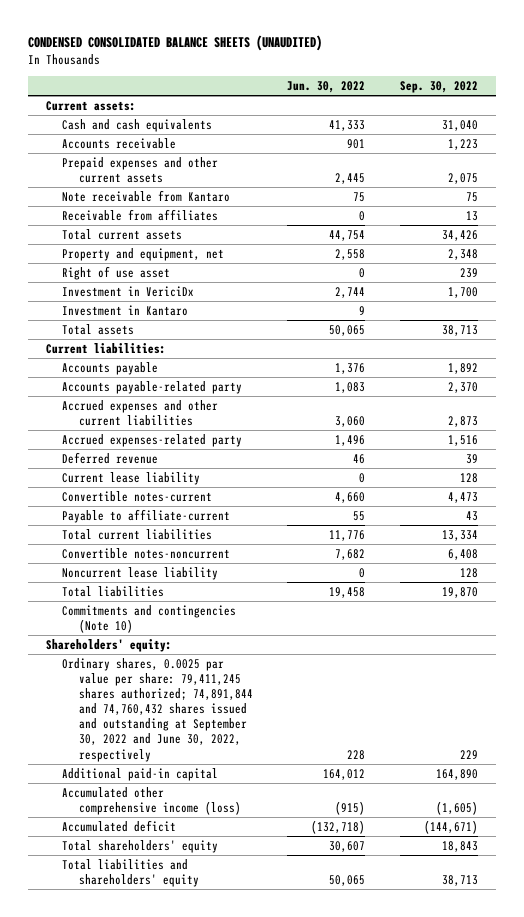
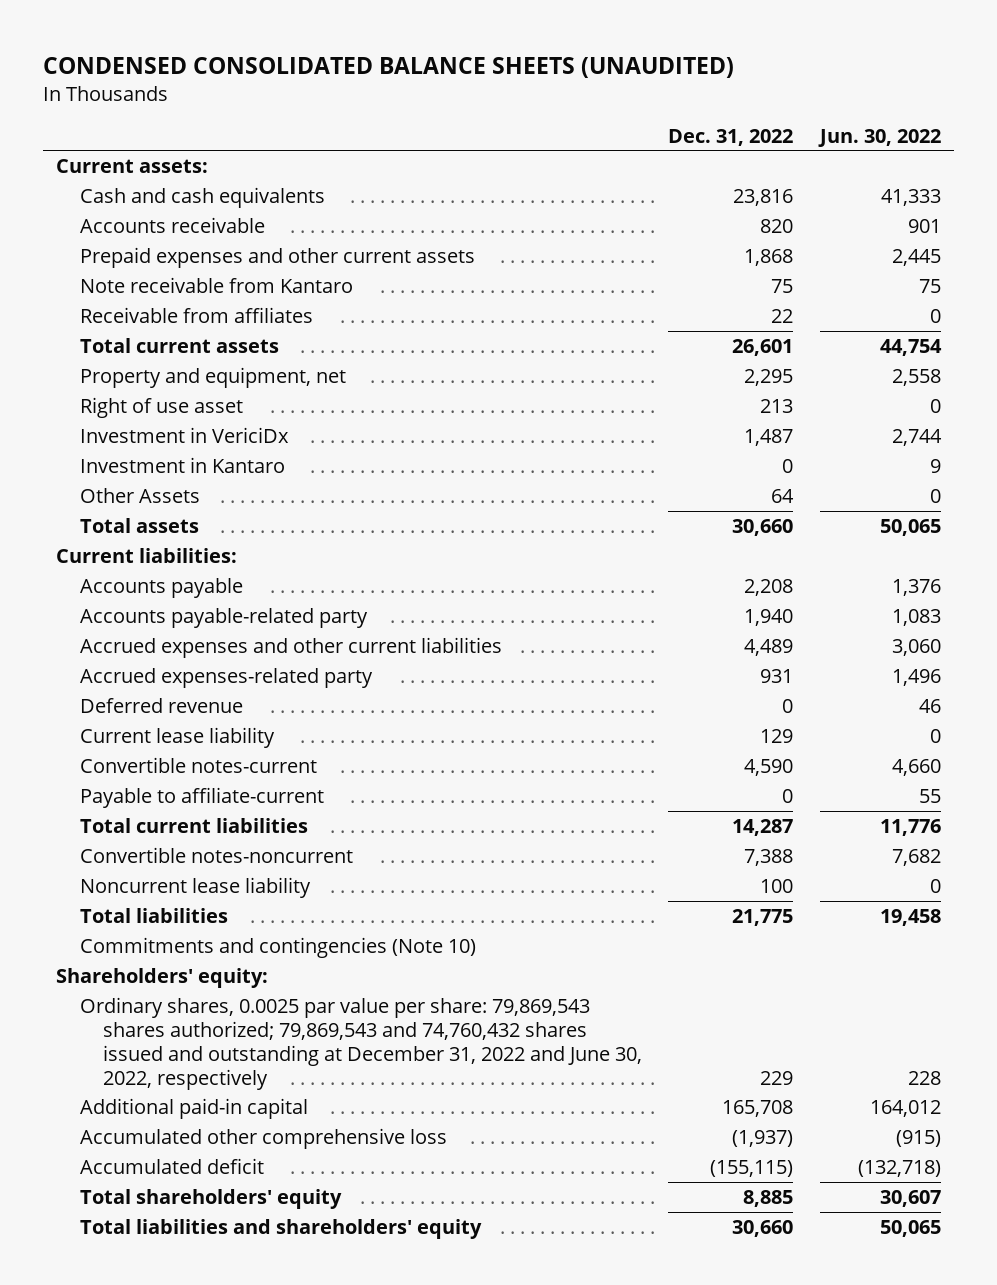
- | Jun. 30, 2022 | Sep. 30, 2022
+ | Dec. 31, 2022 | Jun. 30, 2022
+ Other Assets | 64 | 0
- Ordinary shares, 0.0025 par value per share: 79,411,245 shares authorized; 74,891,844 and 74,760,432 shares issued and outstanding at September 30, 2022 and June 30, 2022, respectively | 228 | 229
+ Ordinary shares, 0.0025 par value per share: 79,869,543 shares authorized; 79,869,543 and 74,760,432 shares issued and outstanding at December 31, 2022 and June 30, 2022, respectively | 229 | 228
- Accumulated other comprehensive income (loss) | (915) | (1,605)
+ Accumulated other comprehensive loss | (1,937) | (915)

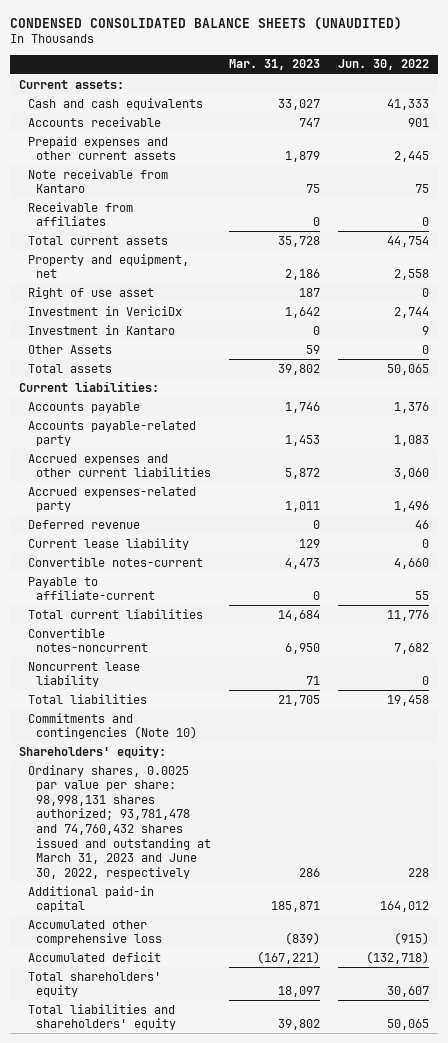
- | Dec. 31, 2022 | Jun. 30, 2022
+ | Mar. 31, 2023 | Jun. 30, 2022
- Ordinary shares, 0.0025 par value per share: 79,869,543 shares authorized; 79,869,543 and 74,760,432 shares issued and outstanding at December 31, 2022 and June 30, 2022, respectively | 229 | 228
+ Ordinary shares, 0.0025 par value per share: 98,998,131 shares authorized; 93,781,478 and 74,760,432 shares issued and outstanding at March 31, 2023 and June 30, 2022, respectively | 286 | 228

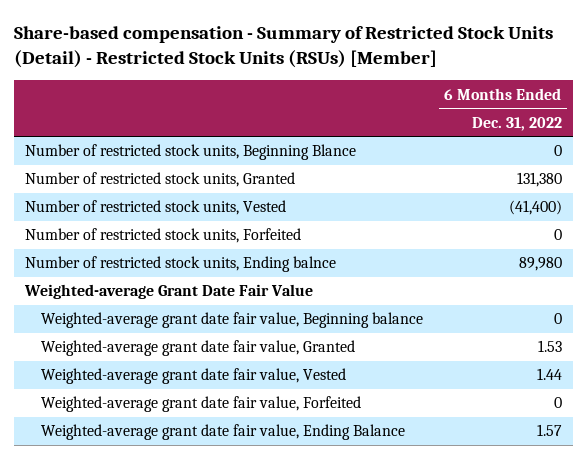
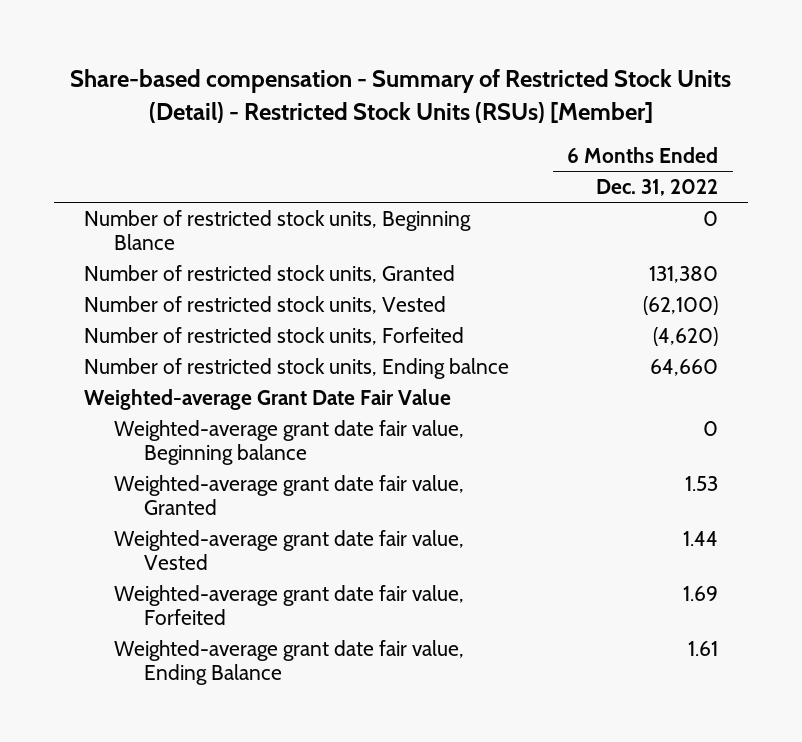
- Number of restricted stock units, Vested | (41,400)
- Number of restricted stock units, Forfeited | 0
- Number of restricted stock units, Ending balnce | 89,980
+ Number of restricted stock units, Vested | (62,100)
+ Number of restricted stock units, Forfeited | (4,620)
+ Number of restricted stock units, Ending balnce | 64,660
- Weighted-average grant date fair value, Forfeited | 0
- Weighted-average grant date fair value, Ending Balance | 1.57
+ Weighted-average grant date fair value, Forfeited | 1.69
+ Weighted-average grant date fair value, Ending Balance | 1.61

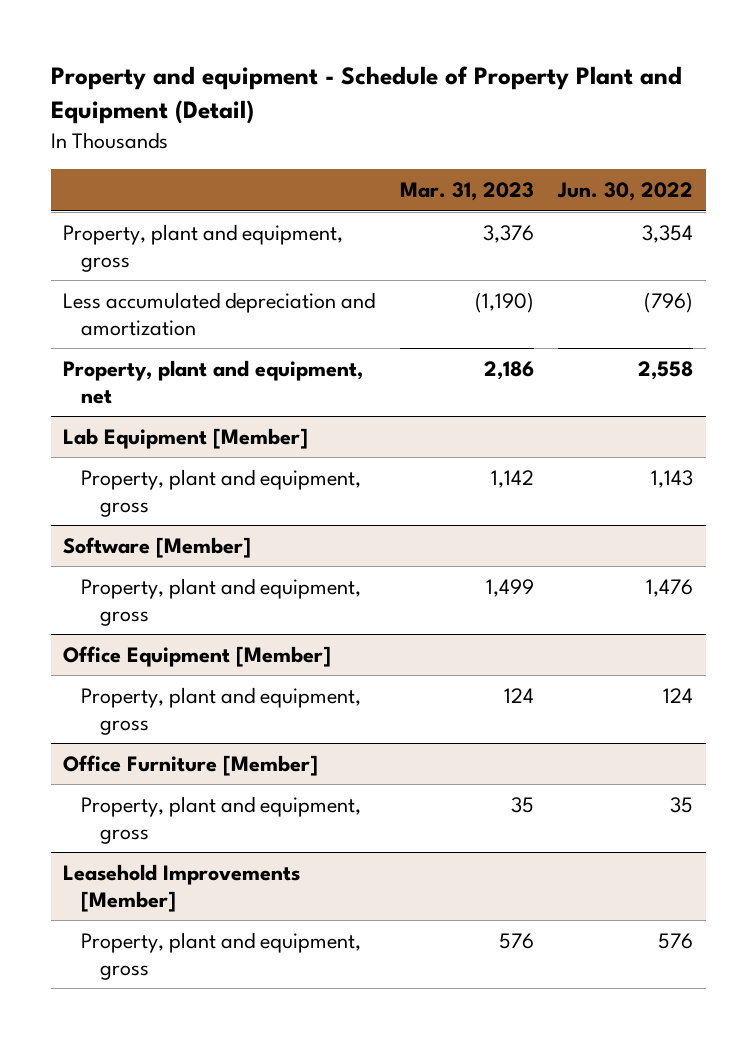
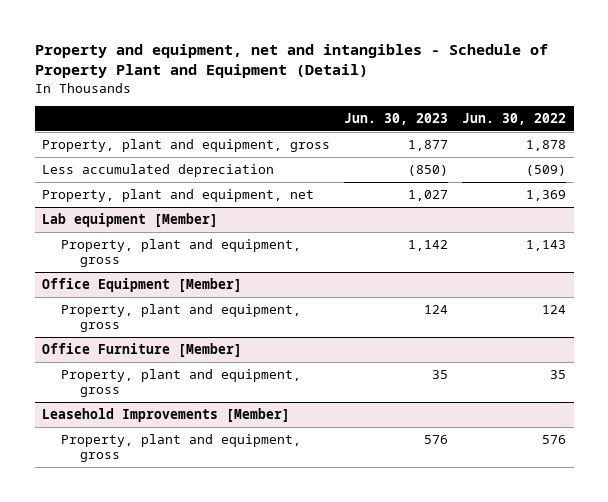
- Property and equipment - Schedule of Property Plant and Equipment (Detail)
+ Property and equipment, net and intangibles - Schedule of Property Plant and Equipment (Detail)
- | Mar. 31, 2023 | Jun. 30, 2022
+ | Jun. 30, 2023 | Jun. 30, 2022
- Property, plant and equipment, gross | 3,376 | 3,354
- Less accumulated depreciation and amortization | (1,190) | (796)
- Property, plant and equipment, net | 2,186 | 2,558
- Lab Equipment [Member]
+ Property, plant and equipment, gross | 1,877 | 1,878
+ Less accumulated depreciation | (850) | (509)
+ Property, plant and equipment, net | 1,027 | 1,369
+ Lab equipment [Member]
- Software [Member]
- Property, plant and equipment, gross | 1,499 | 1,476

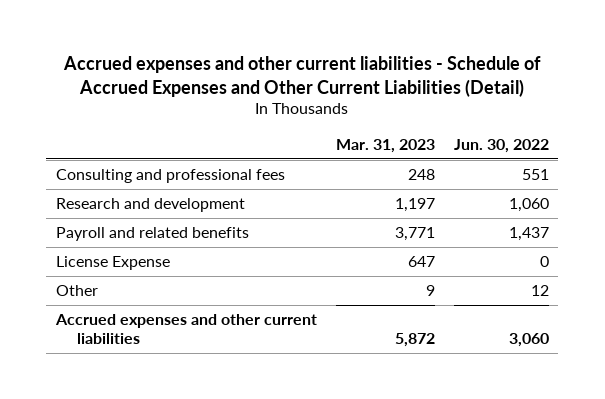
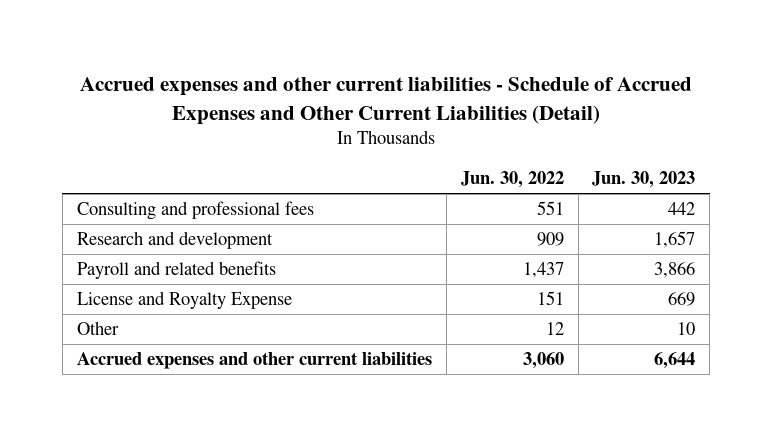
- | Mar. 31, 2023 | Jun. 30, 2022
+ | Jun. 30, 2022 | Jun. 30, 2023
- Research and development | 1,197 | 1,060
+ Research and development | 909 | 1,657
- License Expense | 647 | 0
+ License and Royalty Expense | 151 | 669

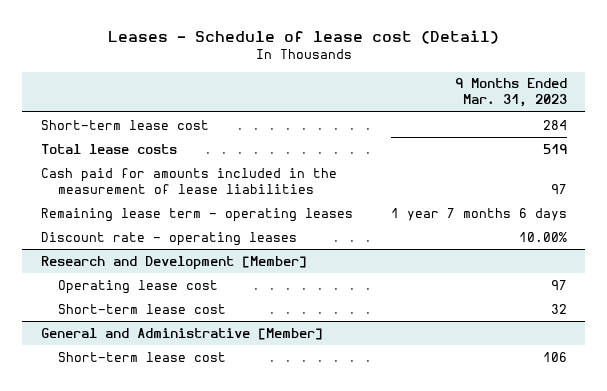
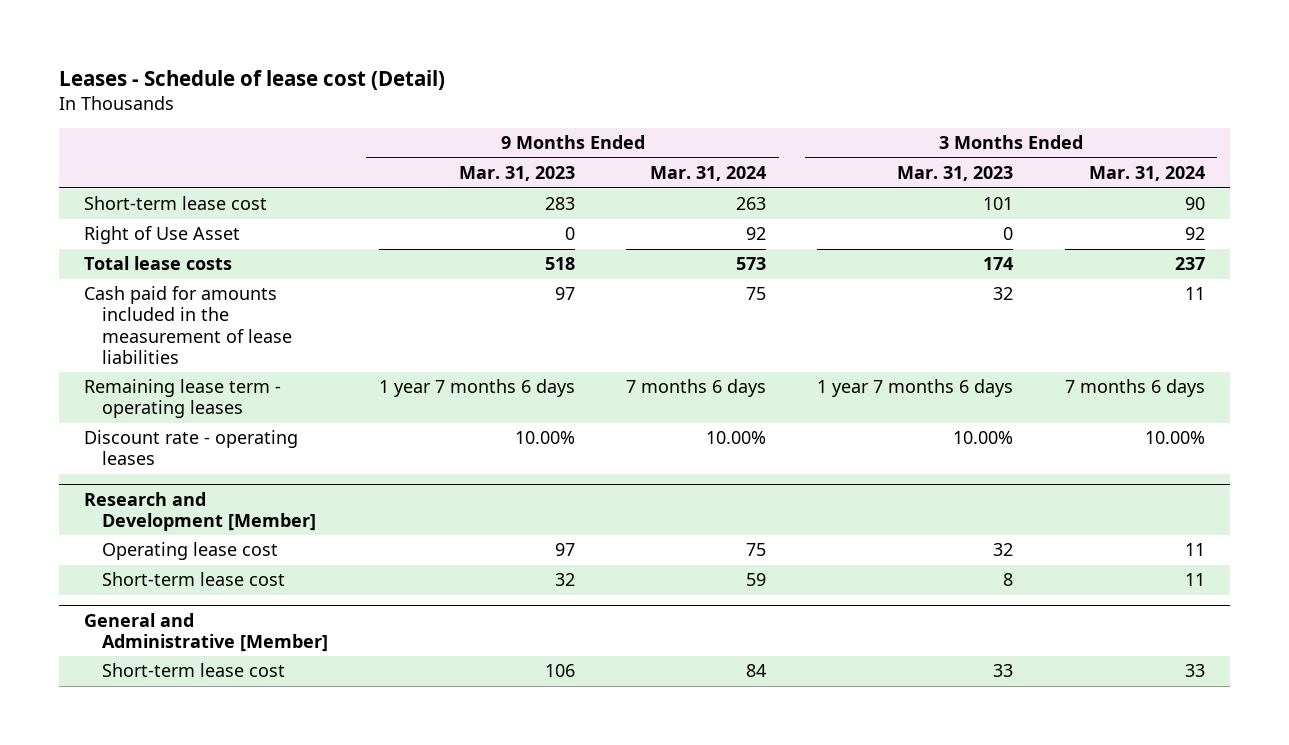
- | 9 Months Ended Mar. 31, 2023
+ | 9 Months Ended Mar. 31, 2023 | 9 Months Ended Mar. 31, 2024 | 3 Months Ended Mar. 31, 2023 | 3 Months Ended Mar. 31, 2024
- Short-term lease cost | 284
- Total lease costs | 519
+ Short-term lease cost | 283 | 263 | 101 | 90
+ Right of Use Asset | 0 | 92 | 0 | 92
+ Total lease costs | 518 | 573 | 174 | 237

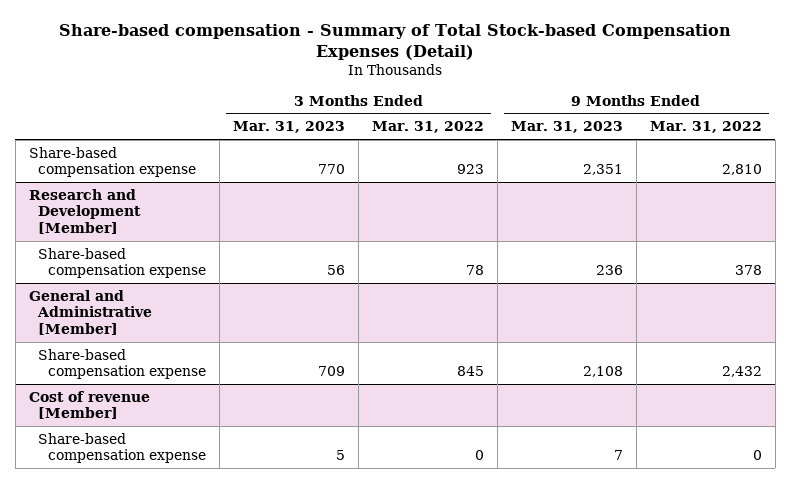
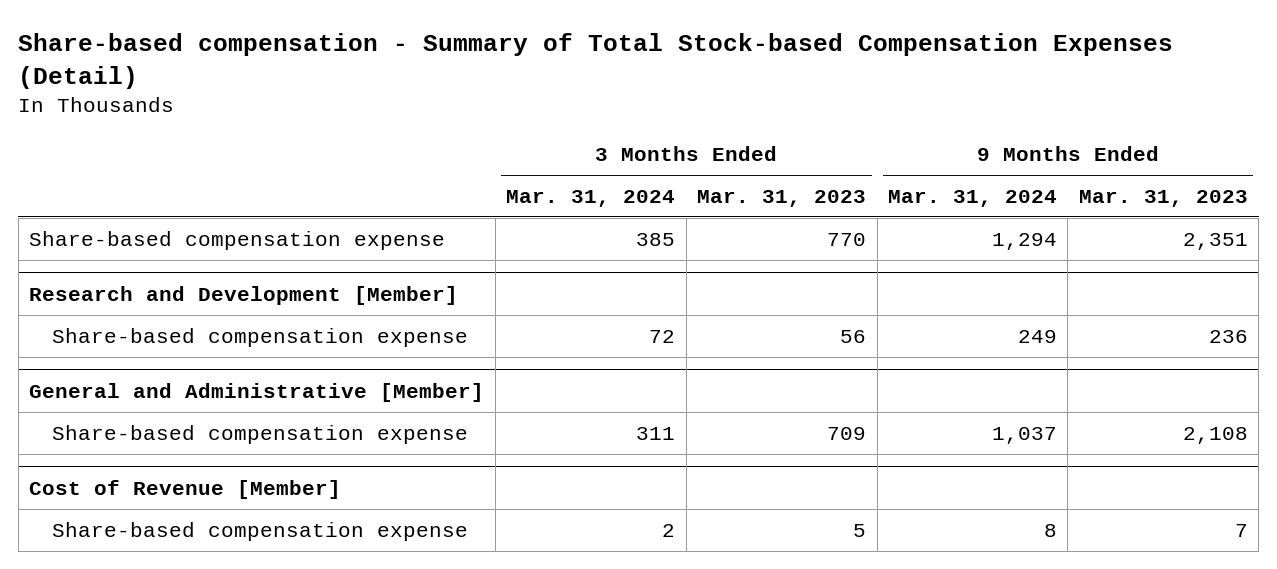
- | 3 Months Ended Mar. 31, 2023 | 3 Months Ended Mar. 31, 2022 | 9 Months Ended Mar. 31, 2023 | 9 Months Ended Mar. 31, 2022
+ | 3 Months Ended Mar. 31, 2024 | 3 Months Ended Mar. 31, 2023 | 9 Months Ended Mar. 31, 2024 | 9 Months Ended Mar. 31, 2023
- Cost of revenue [Member]
+ Cost of Revenue [Member]

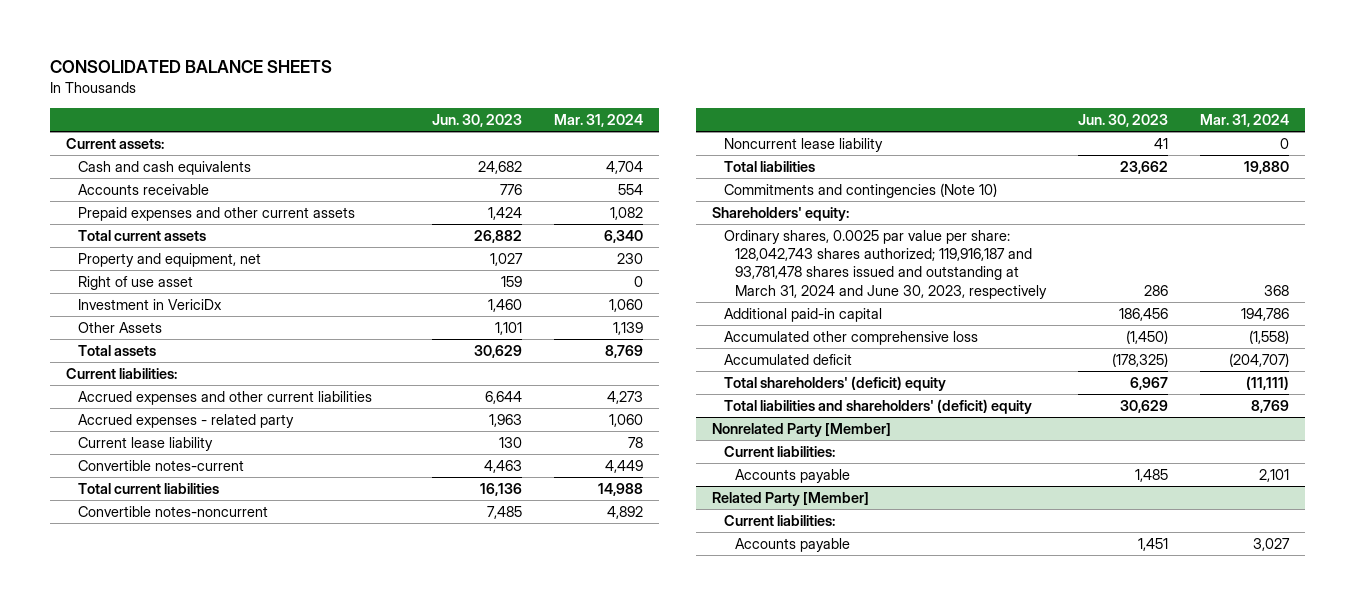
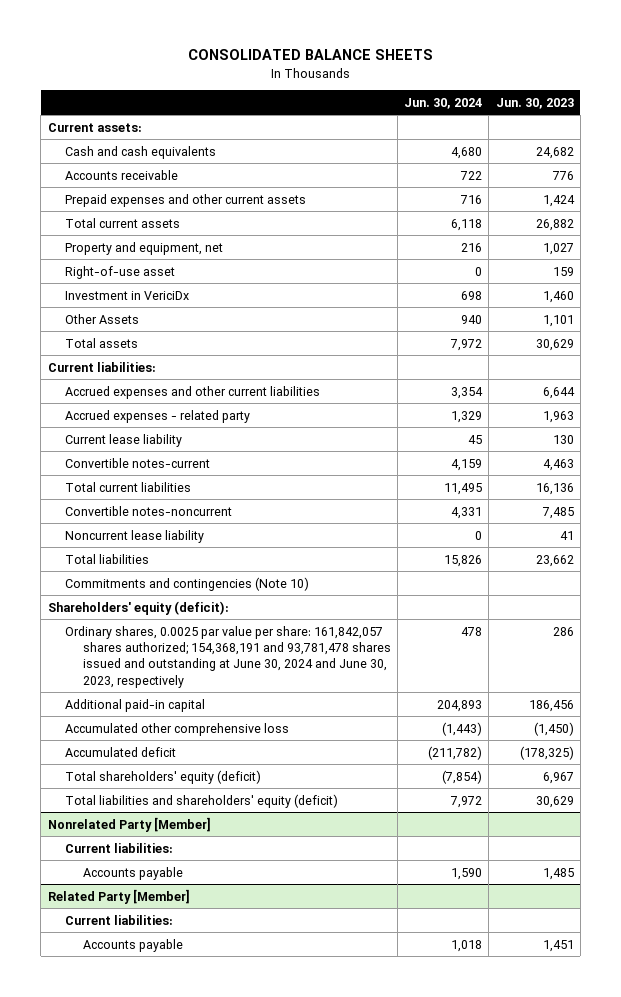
- | Jun. 30, 2023 | Mar. 31, 2024
+ | Jun. 30, 2024 | Jun. 30, 2023
- Right of use asset | 159 | 0
+ Right-of-use asset | 0 | 159
- Shareholders' equity:
- Ordinary shares, 0.0025 par value per share: 128,042,743 shares authorized; 119,916,187 and 93,781,478 shares issued and outstanding at March 31, 2024 and June 30, 2023, respectively | 286 | 368
+ Shareholders' equity (deficit):
+ Ordinary shares, 0.0025 par value per share: 161,842,057 shares authorized; 154,368,191 and 93,781,478 shares issued and outstanding at June 30, 2024 and June 30, 2023, respectively | 478 | 286
- Total shareholders' (deficit) equity | 6,967 | (11,111)
- Total liabilities and shareholders' (deficit) equity | 30,629 | 8,769
+ Total shareholders' equity (deficit) | (7,854) | 6,967
+ Total liabilities and shareholders' equity (deficit) | 7,972 | 30,629

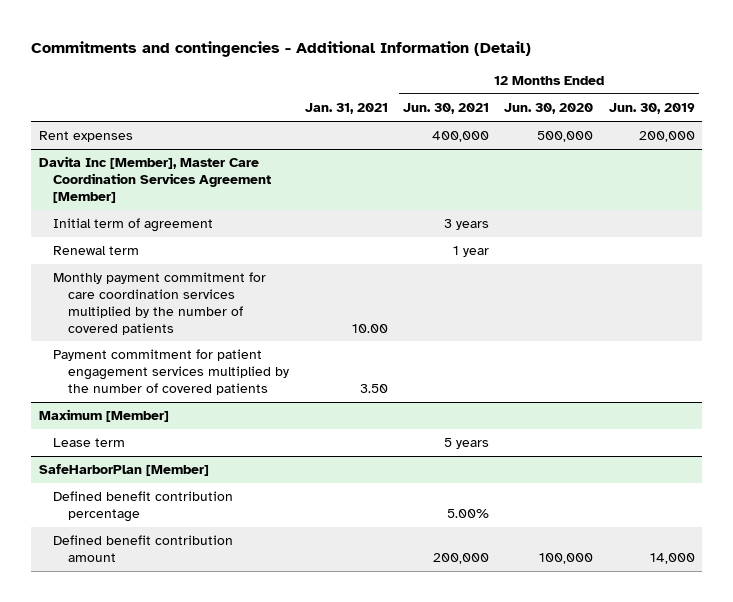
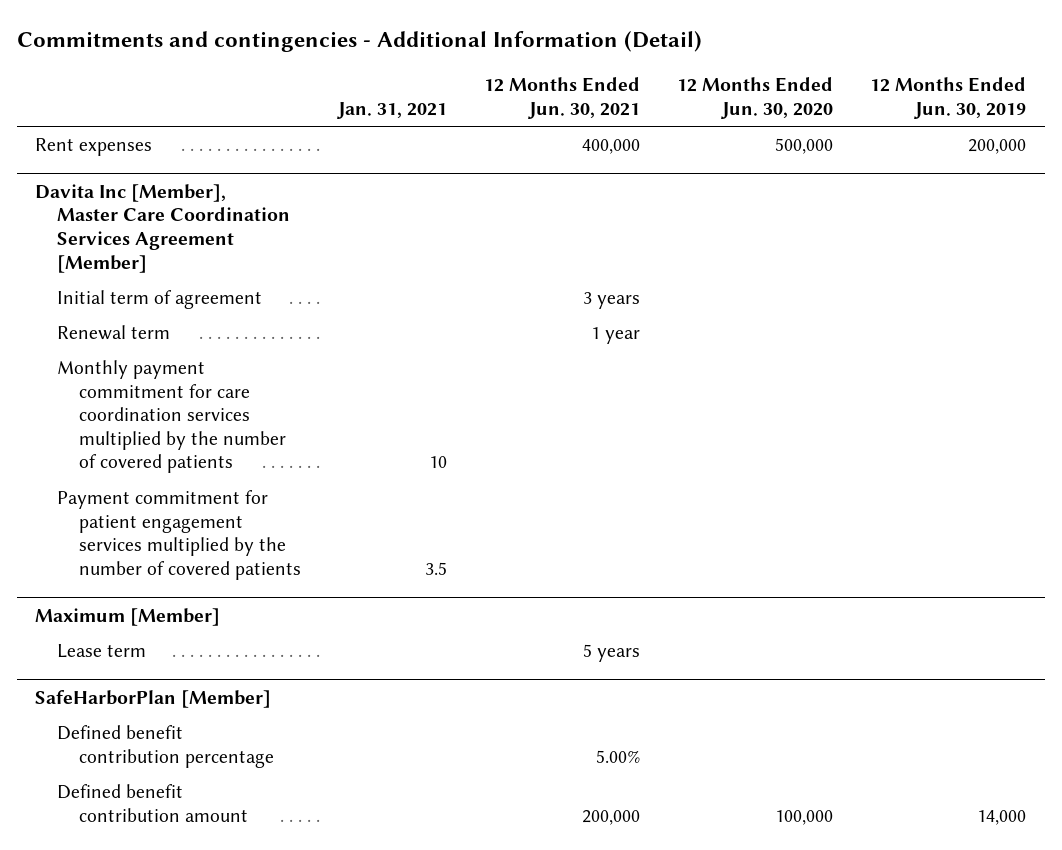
@ Davita Inc [Member], Master Care Coordination Services Agreement [Member]
- Monthly payment commitment for care coordination services multiplied by the number of covered patients | 10.00 | | |
- Payment commitment for patient engagement services multiplied by the number of covered patients | 3.50 | | |
+ Monthly payment commitment for care coordination services multiplied by the number of covered patients | 10 | | |
+ Payment commitment for patient engagement services multiplied by the number of covered patients | 3.5 | | |

